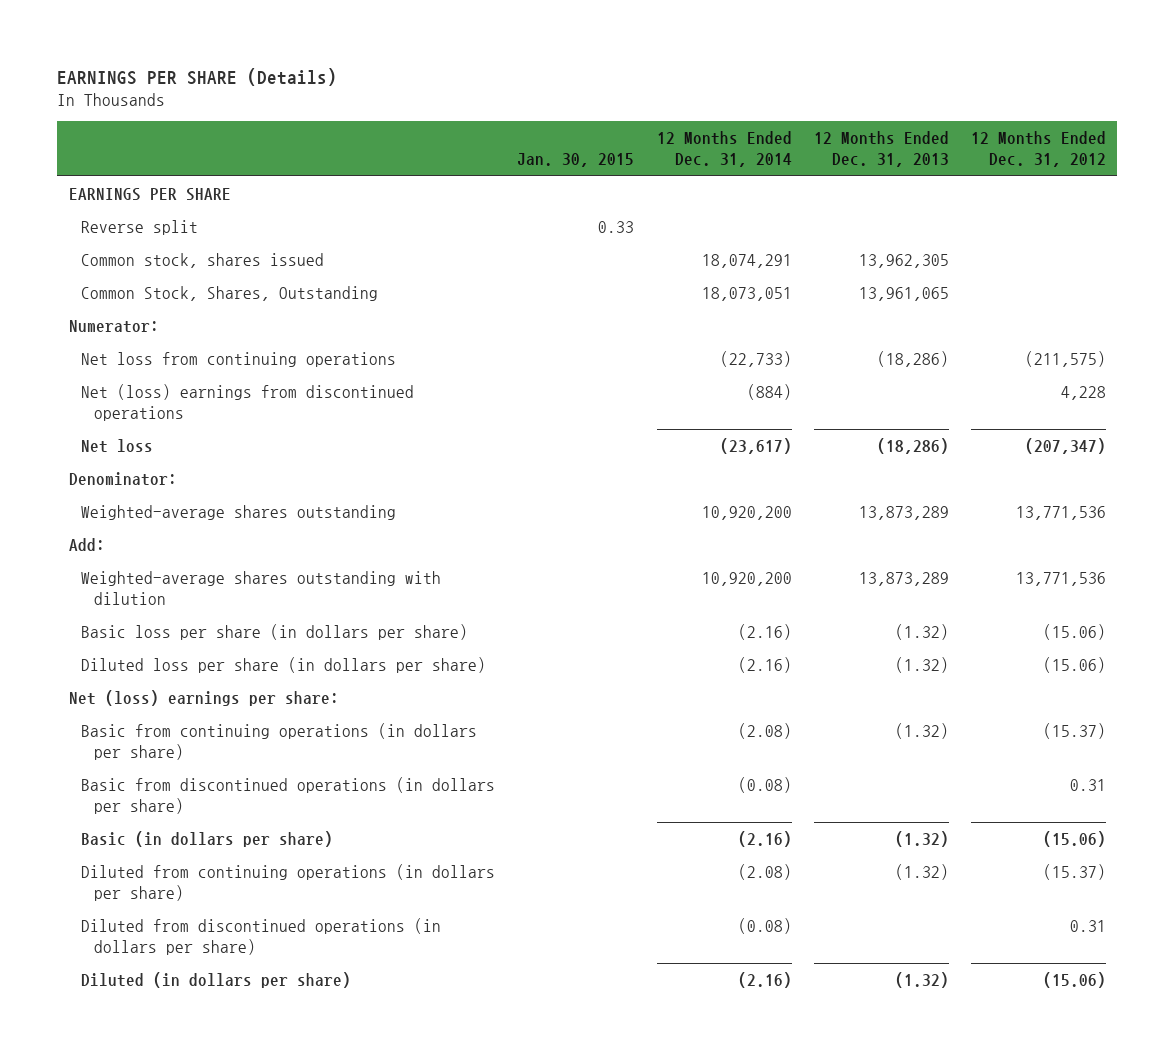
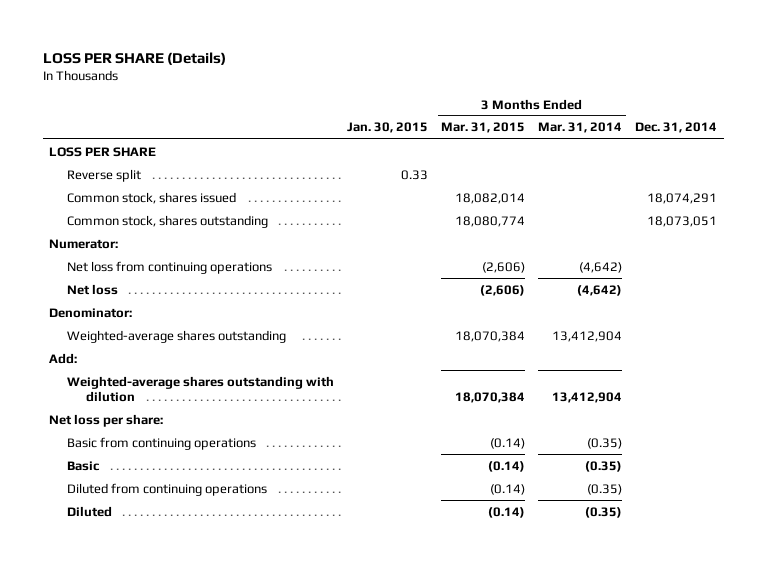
- EARNINGS PER SHARE (Details)
+ LOSS PER SHARE (Details)
- | Jan. 30, 2015 | 12 Months Ended Dec. 31, 2014 | 12 Months Ended Dec. 31, 2013 | 12 Months Ended Dec. 31, 2012
+ | Jan. 30, 2015 | 3 Months Ended Mar. 31, 2015 | 3 Months Ended Mar. 31, 2014 | Dec. 31, 2014
- EARNINGS PER SHARE
+ LOSS PER SHARE
- Common Stock, Shares, Outstanding | | 18,073,051 | 13,961,065 |
+ Common stock, shares outstanding | | 18,080,774 | | 18,073,051
- Net (loss) earnings from discontinued operations | | (884) | | 4,228
- Basic loss per share (in dollars per share) | | (2.16) | (1.32) | (15.06)
- Diluted loss per share (in dollars per share) | | (2.16) | (1.32) | (15.06)
- Net (loss) earnings per share:
- Basic from continuing operations (in dollars per share) | | (2.08) | (1.32) | (15.37)
- Basic from discontinued operations (in dollars per share) | | (0.08) | | 0.31
- Basic (in dollars per share) | | (2.16) | (1.32) | (15.06)
- Diluted from continuing operations (in dollars per share) | | (2.08) | (1.32) | (15.37)
- Diluted from discontinued operations (in dollars per share) | | (0.08) | | 0.31
- Diluted (in dollars per share) | | (2.16) | (1.32) | (15.06)
+ Net loss per share:
+ Basic from continuing operations | | (0.14) | (0.35) |
+ Basic | | (0.14) | (0.35) |
+ Diluted from continuing operations | | (0.14) | (0.35) |
+ Diluted | | (0.14) | (0.35) |

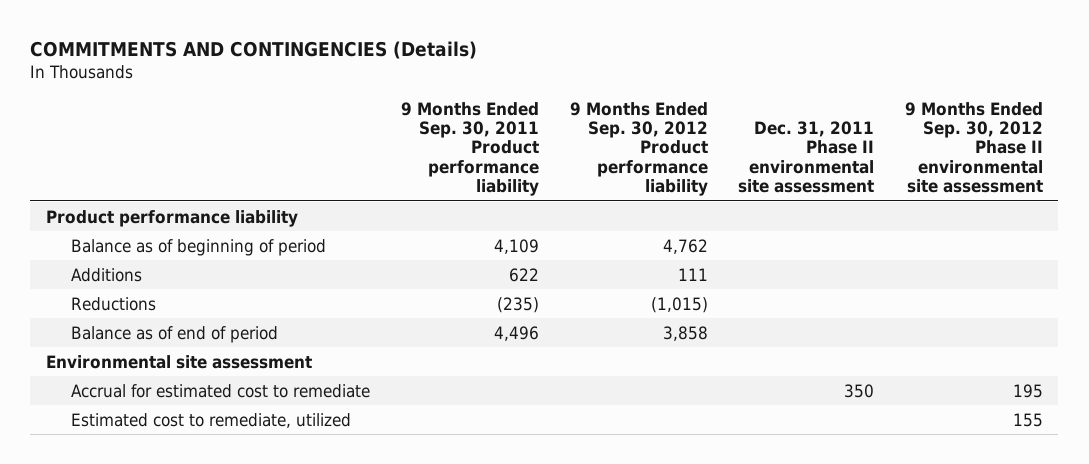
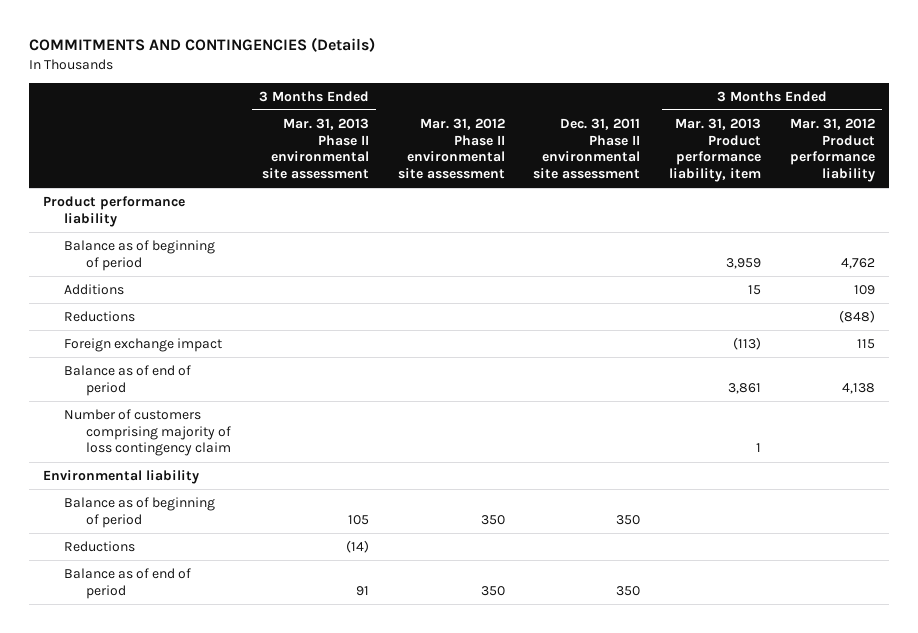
- | 9 Months Ended Sep. 30, 2011 Product performance liability | 9 Months Ended Sep. 30, 2012 Product performance liability | Dec. 31, 2011 Phase II environmental site assessment | 9 Months Ended Sep. 30, 2012 Phase II environmental site assessment
+ | 3 Months Ended Mar. 31, 2013 Phase II environmental site assessment | Mar. 31, 2012 Phase II environmental site assessment | Dec. 31, 2011 Phase II environmental site assessment | 3 Months Ended Mar. 31, 2013 Product performance liability, item | 3 Months Ended Mar. 31, 2012 Product performance liability
+ Foreign exchange impact | | | | (113) | 115
- Environmental site assessment
- Accrual for estimated cost to remediate | | | 350 | 195
- Estimated cost to remediate, utilized | | | | 155
+ Number of customers comprising majority of loss contingency claim | | | | 1 |
+ Environmental liability
+ Balance as of beginning of period | 105 | 350 | 350 | |
+ Reductions | (14) | | | |
+ Balance as of end of period | 91 | 350 | 350 | |

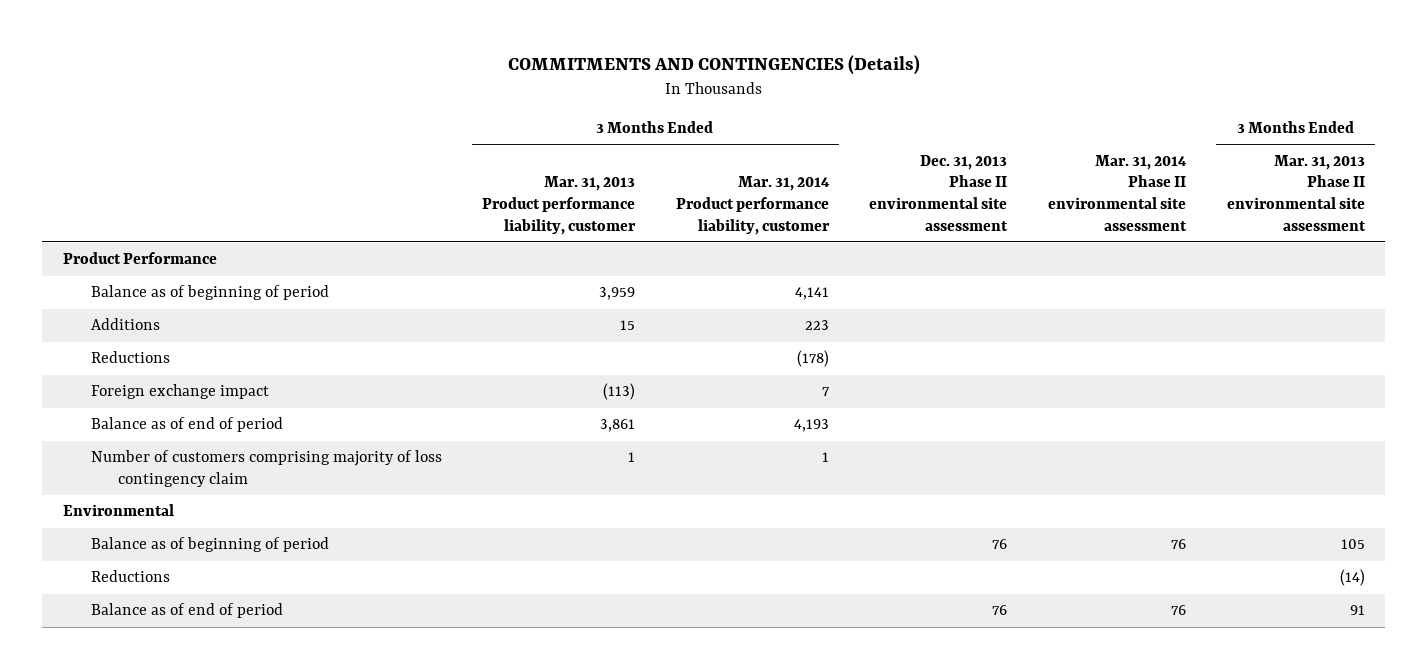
- | 3 Months Ended Mar. 31, 2013 Phase II environmental site assessment | Mar. 31, 2012 Phase II environmental site assessment | Dec. 31, 2011 Phase II environmental site assessment | 3 Months Ended Mar. 31, 2013 Product performance liability, item | 3 Months Ended Mar. 31, 2012 Product performance liability
+ | 3 Months Ended Mar. 31, 2013 Product performance liability, customer | 3 Months Ended Mar. 31, 2014 Product performance liability, customer | Dec. 31, 2013 Phase II environmental site assessment | Mar. 31, 2014 Phase II environmental site assessment | 3 Months Ended Mar. 31, 2013 Phase II environmental site assessment
- Product performance liability
+ Product Performance
- Environmental liability
+ Environmental

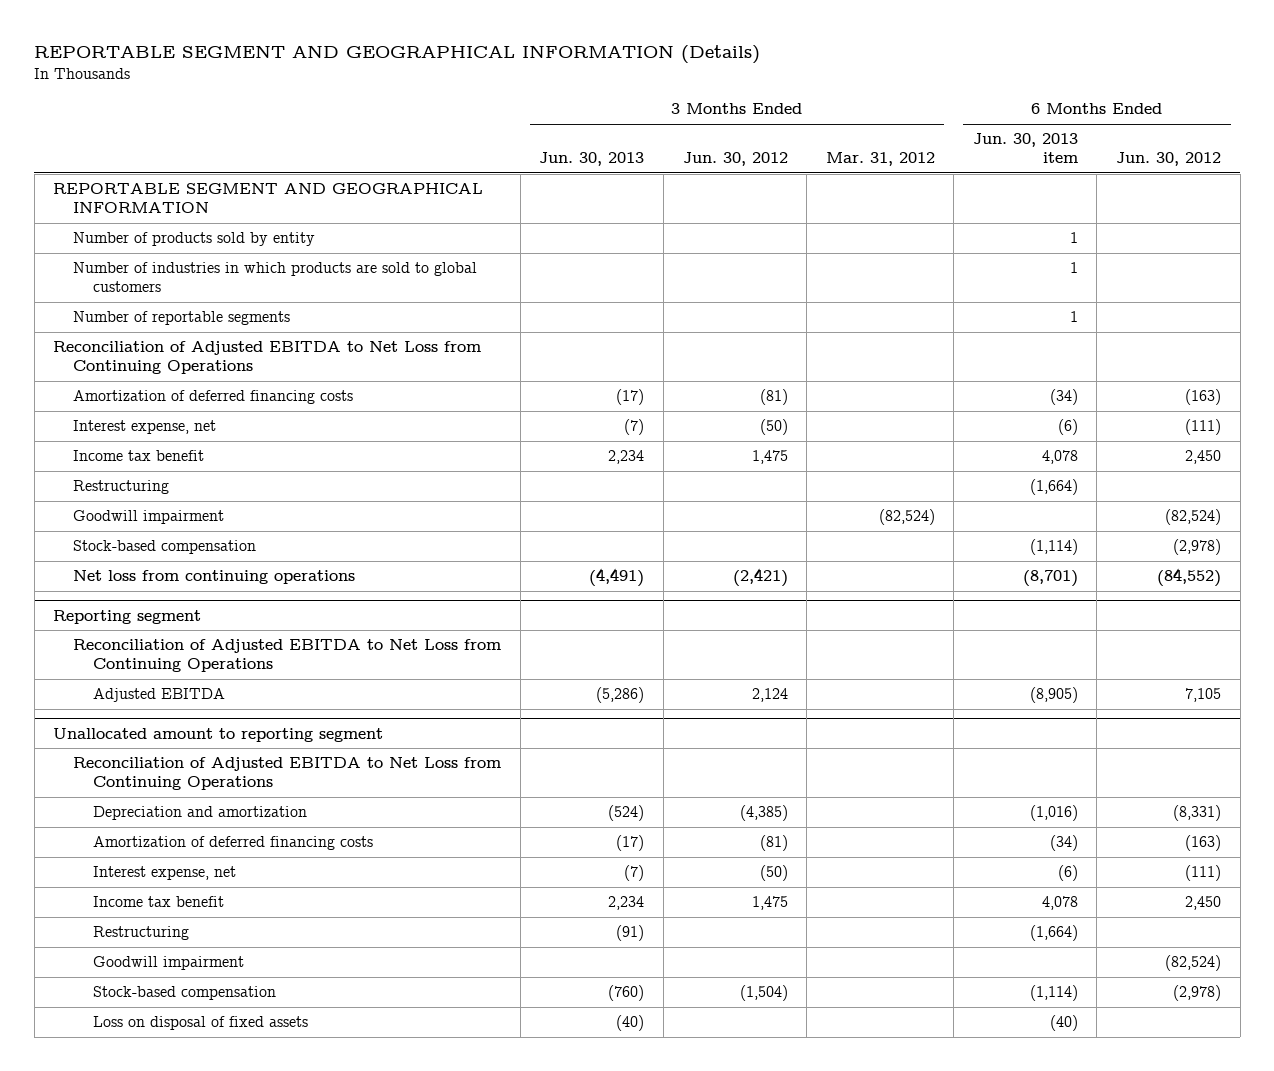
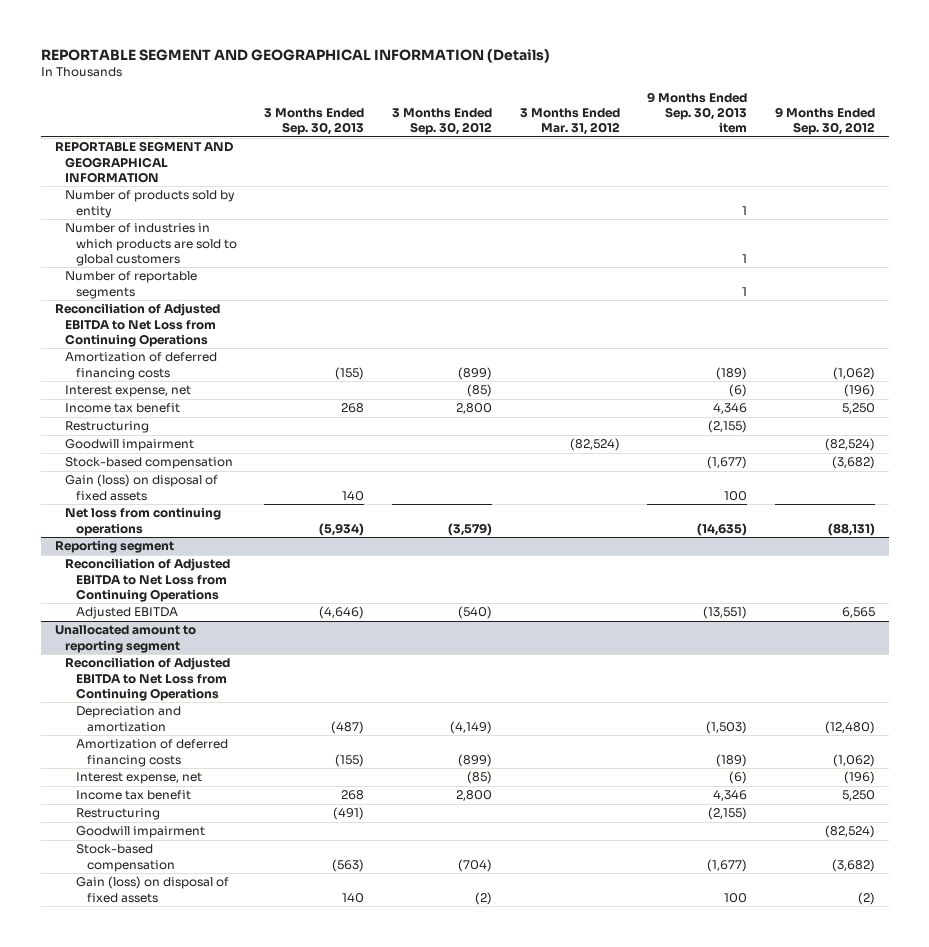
- | 3 Months Ended Jun. 30, 2013 | 3 Months Ended Jun. 30, 2012 | 3 Months Ended Mar. 31, 2012 | 6 Months Ended Jun. 30, 2013 item | 6 Months Ended Jun. 30, 2012
+ | 3 Months Ended Sep. 30, 2013 | 3 Months Ended Sep. 30, 2012 | 3 Months Ended Mar. 31, 2012 | 9 Months Ended Sep. 30, 2013 item | 9 Months Ended Sep. 30, 2012
+ Gain (loss) on disposal of fixed assets | 140 | | | 100 |
@ Unallocated amount to reporting segment
- Loss on disposal of fixed assets | (40) | | | (40) |
+ Gain (loss) on disposal of fixed assets | 140 | (2) | | 100 | (2)

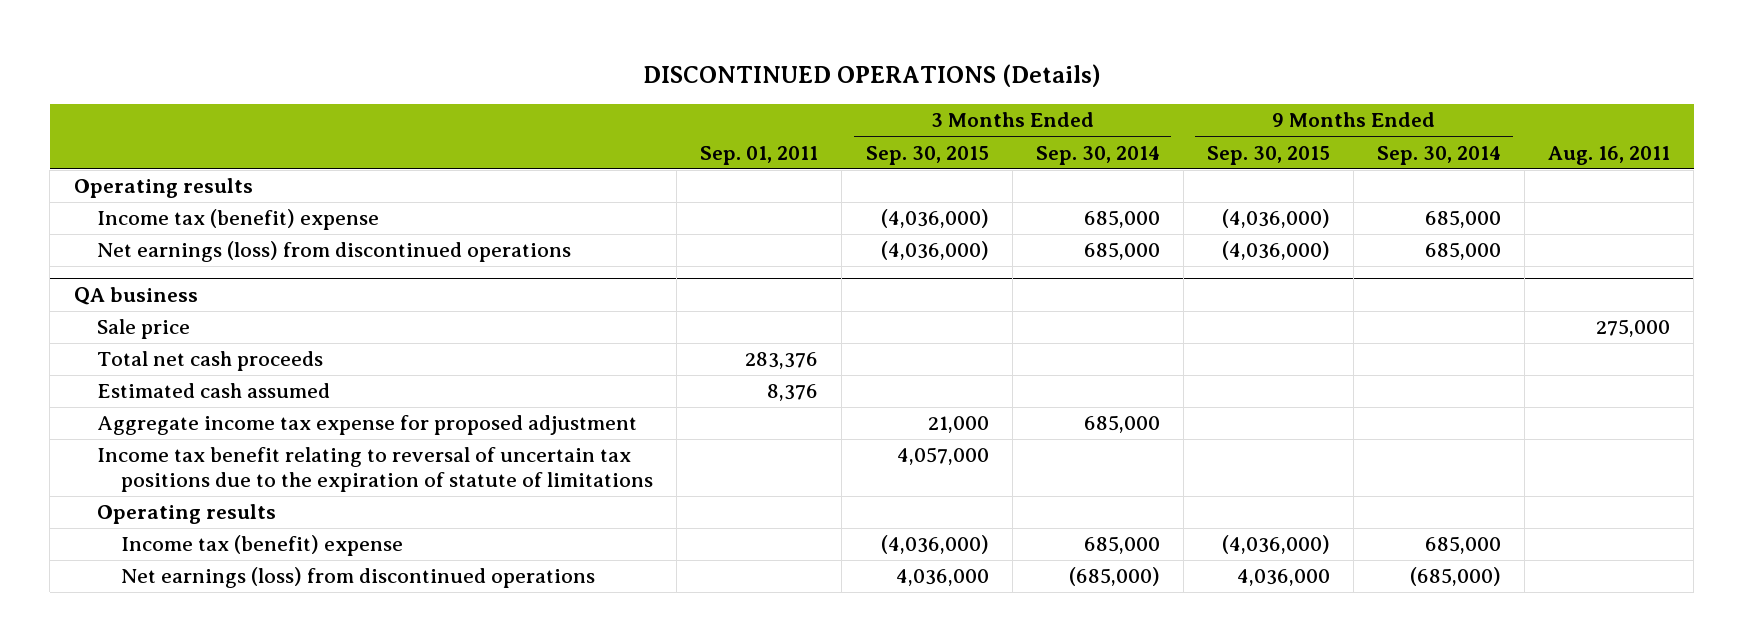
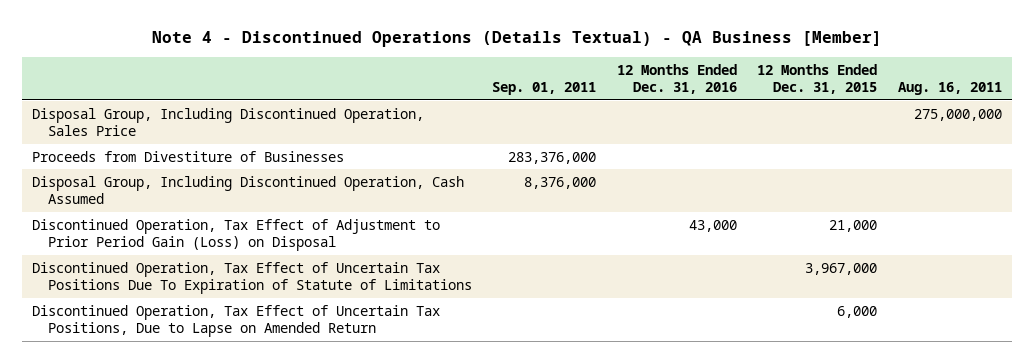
- DISCONTINUED OPERATIONS (Details)
+ Note 4 - Discontinued Operations (Details Textual) - QA Business [Member]
- | Sep. 01, 2011 | 3 Months Ended Sep. 30, 2015 | 3 Months Ended Sep. 30, 2014 | 9 Months Ended Sep. 30, 2015 | 9 Months Ended Sep. 30, 2014 | Aug. 16, 2011
+ | Sep. 01, 2011 | 12 Months Ended Dec. 31, 2016 | 12 Months Ended Dec. 31, 2015 | Aug. 16, 2011
- Operating results
- Income tax (benefit) expense | | (4,036,000) | 685,000 | (4,036,000) | 685,000 |
- Net earnings (loss) from discontinued operations | | (4,036,000) | 685,000 | (4,036,000) | 685,000 |
- QA business
- Sale price | | | | | | 275,000
- Total net cash proceeds | 283,376 | | | | |
- Estimated cash assumed | 8,376 | | | | |
- Aggregate income tax expense for proposed adjustment | | 21,000 | 685,000 | | |
- Income tax benefit relating to reversal of uncertain tax positions due to the expiration of statute of limitations | | 4,057,000 | | | |
- Operating results
- Income tax (benefit) expense | | (4,036,000) | 685,000 | (4,036,000) | 685,000 |
- Net earnings (loss) from discontinued operations | | 4,036,000 | (685,000) | 4,036,000 | (685,000) |
+ Disposal Group, Including Discontinued Operation, Sales Price | | | | 275,000,000
+ Proceeds from Divestiture of Businesses | 283,376,000 | | |
+ Disposal Group, Including Discontinued Operation, Cash Assumed | 8,376,000 | | |
+ Discontinued Operation, Tax Effect of Adjustment to Prior Period Gain (Loss) on Disposal | | 43,000 | 21,000 |
+ Discontinued Operation, Tax Effect of Uncertain Tax Positions Due To Expiration of Statute of Limitations | | | 3,967,000 |
+ Discontinued Operation, Tax Effect of Uncertain Tax Positions, Due to Lapse on Amended Return | | | 6,000 |

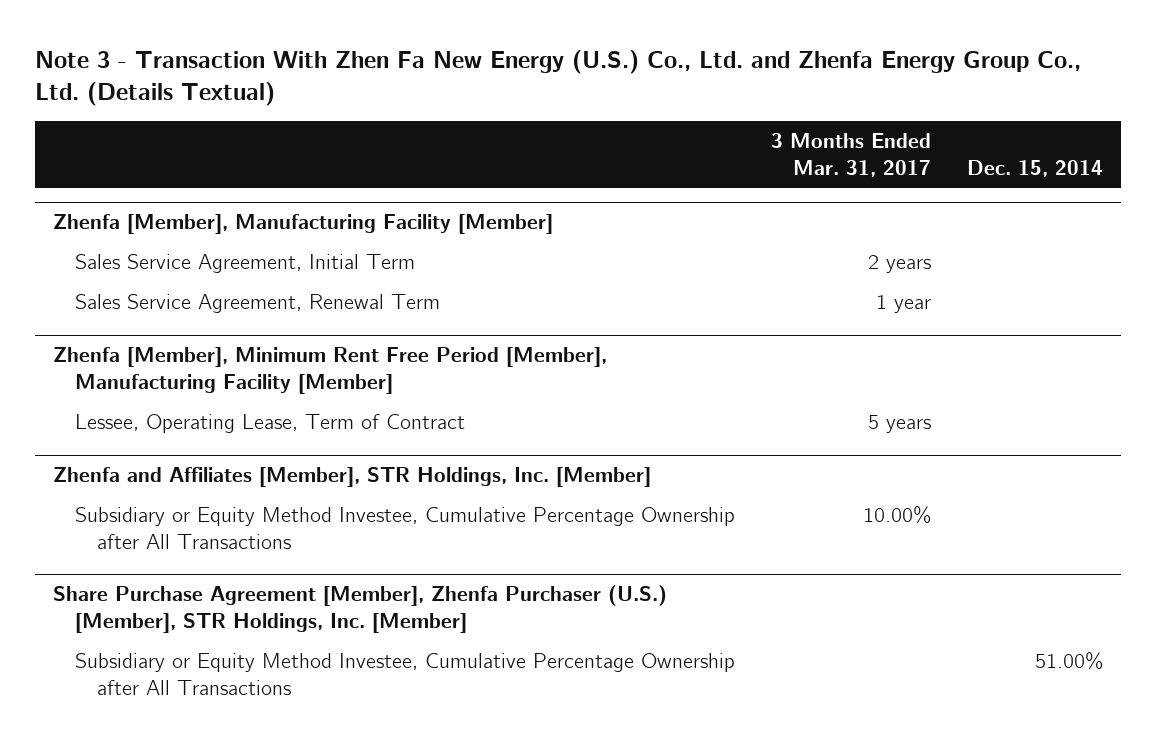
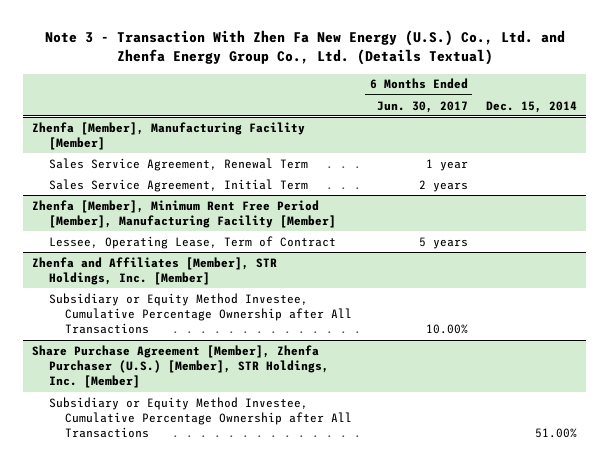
- | 3 Months Ended Mar. 31, 2017 | Dec. 15, 2014
+ | 6 Months Ended Jun. 30, 2017 | Dec. 15, 2014
@ Zhenfa [Member], Manufacturing Facility [Member]
moved down: Sales Service Agreement, Initial Term | 2 years |

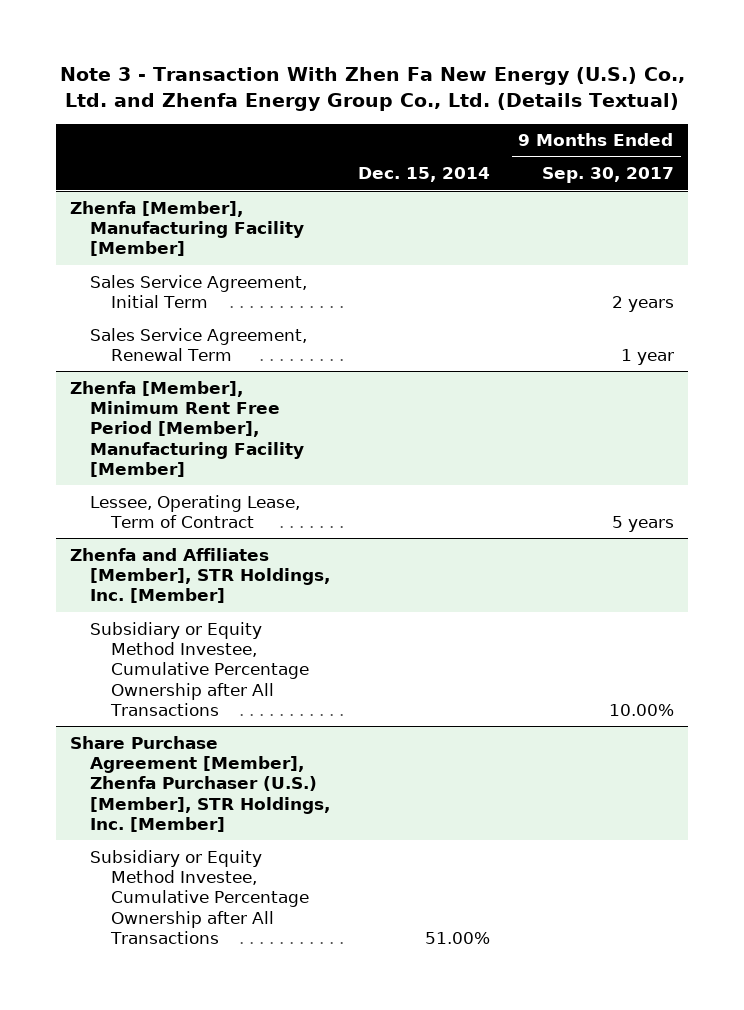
- | 6 Months Ended Jun. 30, 2017 | Dec. 15, 2014
+ | Dec. 15, 2014 | 9 Months Ended Sep. 30, 2017
@ Zhenfa [Member], Manufacturing Facility [Member]
moved down: Sales Service Agreement, Renewal Term | | 1 year

